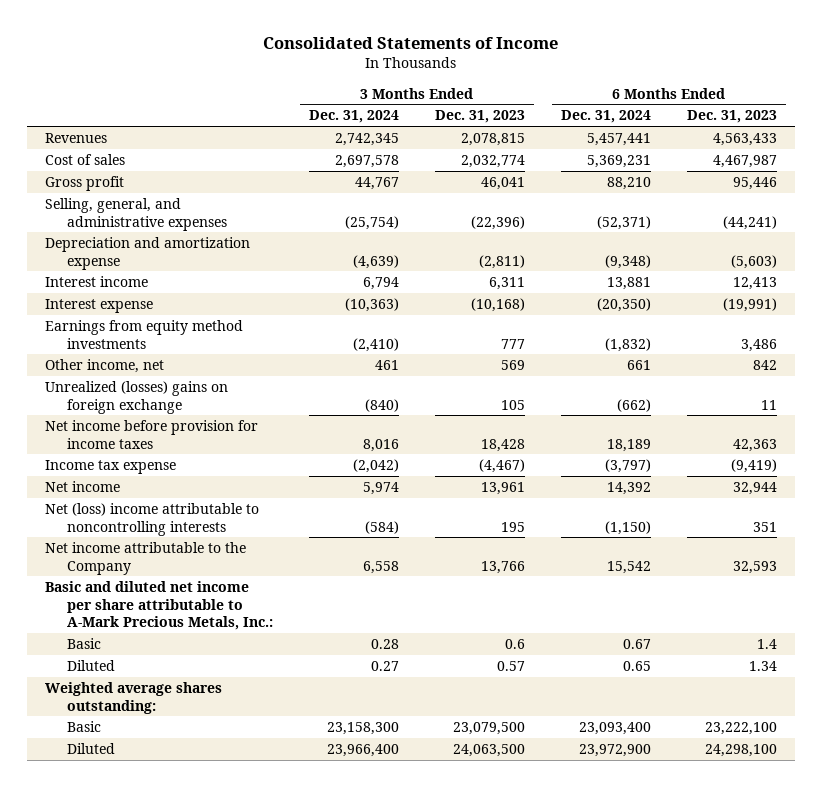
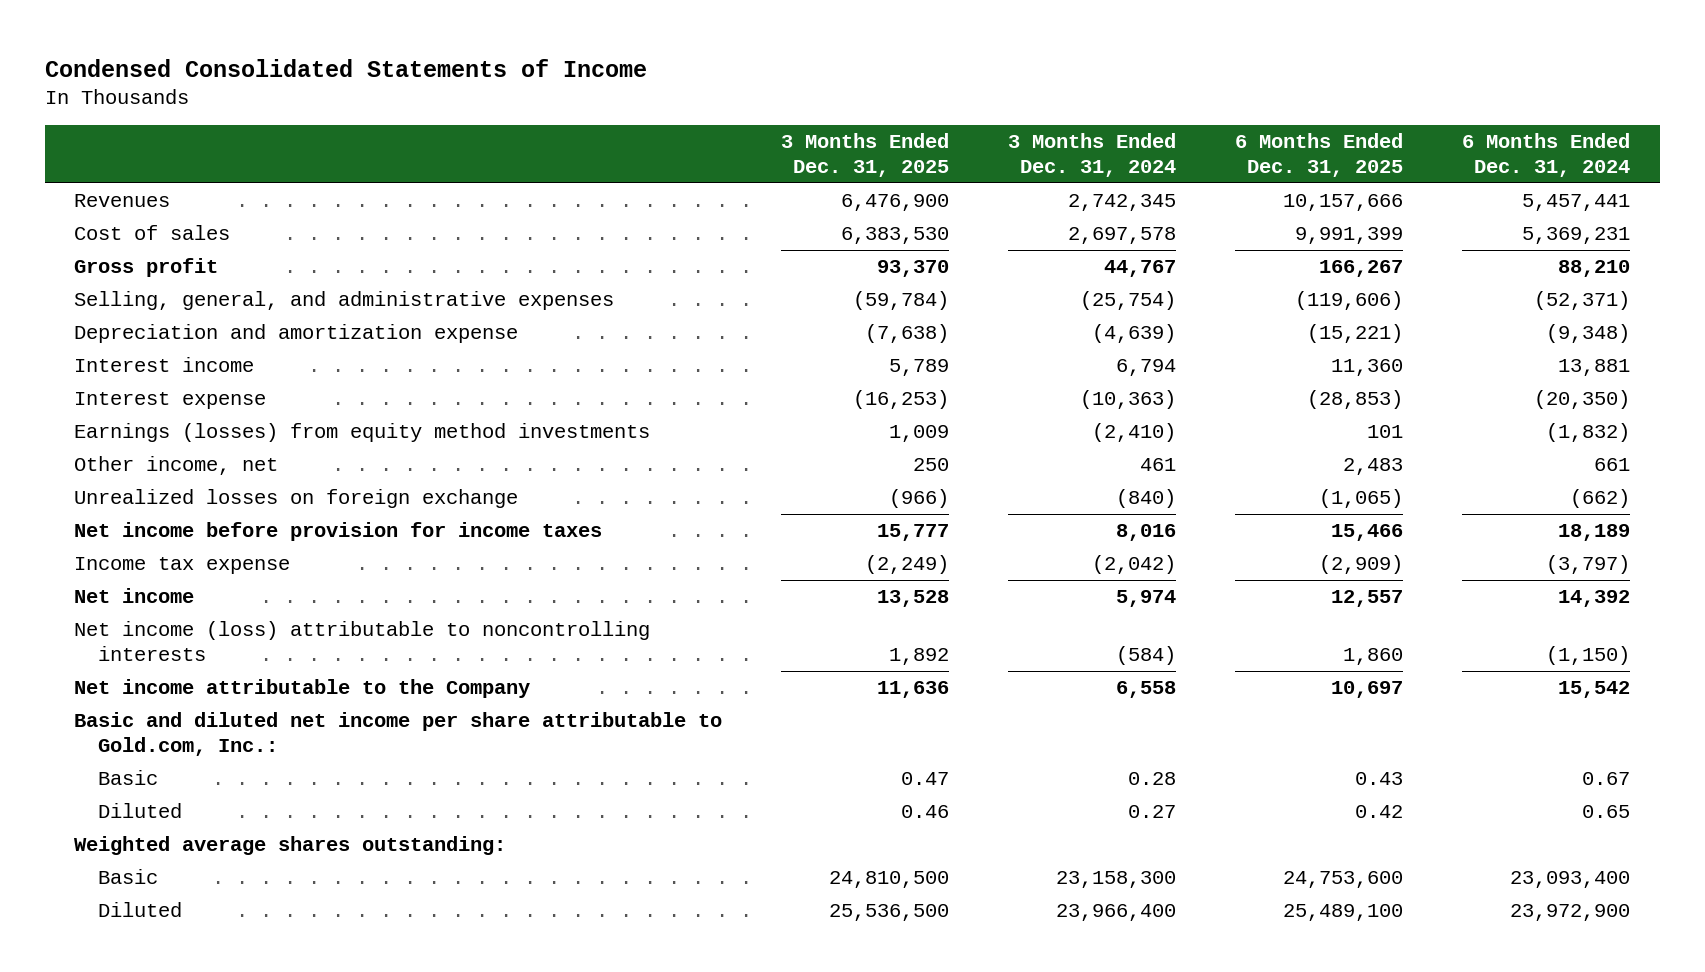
- Consolidated Statements of Income
+ Condensed Consolidated Statements of Income
- | 3 Months Ended Dec. 31, 2024 | 3 Months Ended Dec. 31, 2023 | 6 Months Ended Dec. 31, 2024 | 6 Months Ended Dec. 31, 2023
+ | 3 Months Ended Dec. 31, 2025 | 3 Months Ended Dec. 31, 2024 | 6 Months Ended Dec. 31, 2025 | 6 Months Ended Dec. 31, 2024
- Earnings from equity method investments | (2,410) | 777 | (1,832) | 3,486
+ Earnings (losses) from equity method investments | 1,009 | (2,410) | 101 | (1,832)
- Unrealized (losses) gains on foreign exchange | (840) | 105 | (662) | 11
+ Unrealized losses on foreign exchange | (966) | (840) | (1,065) | (662)
- Net (loss) income attributable to noncontrolling interests | (584) | 195 | (1,150) | 351
+ Net income (loss) attributable to noncontrolling interests | 1,892 | (584) | 1,860 | (1,150)
- Basic and diluted net income per share attributable to A-Mark Precious Metals, Inc.:
+ Basic and diluted net income per share attributable to Gold.com, Inc.:

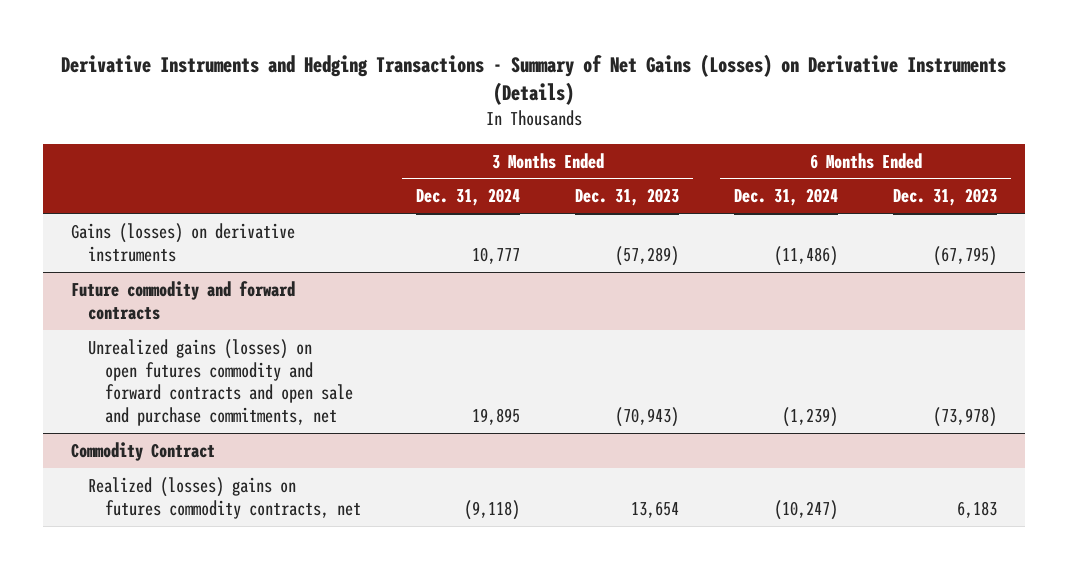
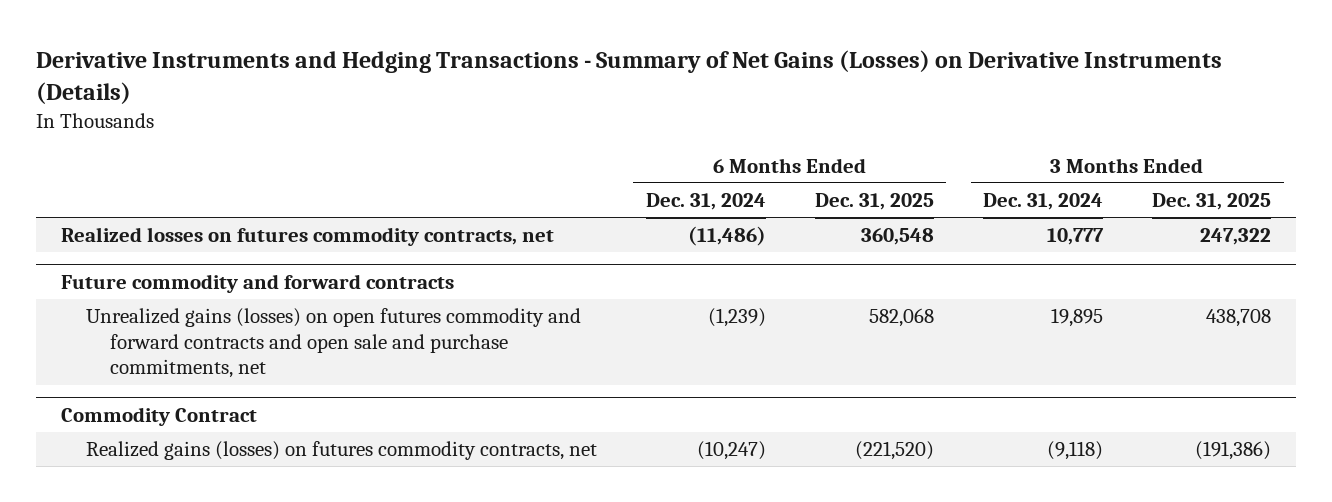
- | 3 Months Ended Dec. 31, 2024 | 3 Months Ended Dec. 31, 2023 | 6 Months Ended Dec. 31, 2024 | 6 Months Ended Dec. 31, 2023
+ | 6 Months Ended Dec. 31, 2024 | 6 Months Ended Dec. 31, 2025 | 3 Months Ended Dec. 31, 2024 | 3 Months Ended Dec. 31, 2025
- Gains (losses) on derivative instruments | 10,777 | (57,289) | (11,486) | (67,795)
+ Realized losses on futures commodity contracts, net | (11,486) | 360,548 | 10,777 | 247,322
@ Commodity Contract
- Realized (losses) gains on futures commodity contracts, net | (9,118) | 13,654 | (10,247) | 6,183
+ Realized gains (losses) on futures commodity contracts, net | (10,247) | (221,520) | (9,118) | (191,386)

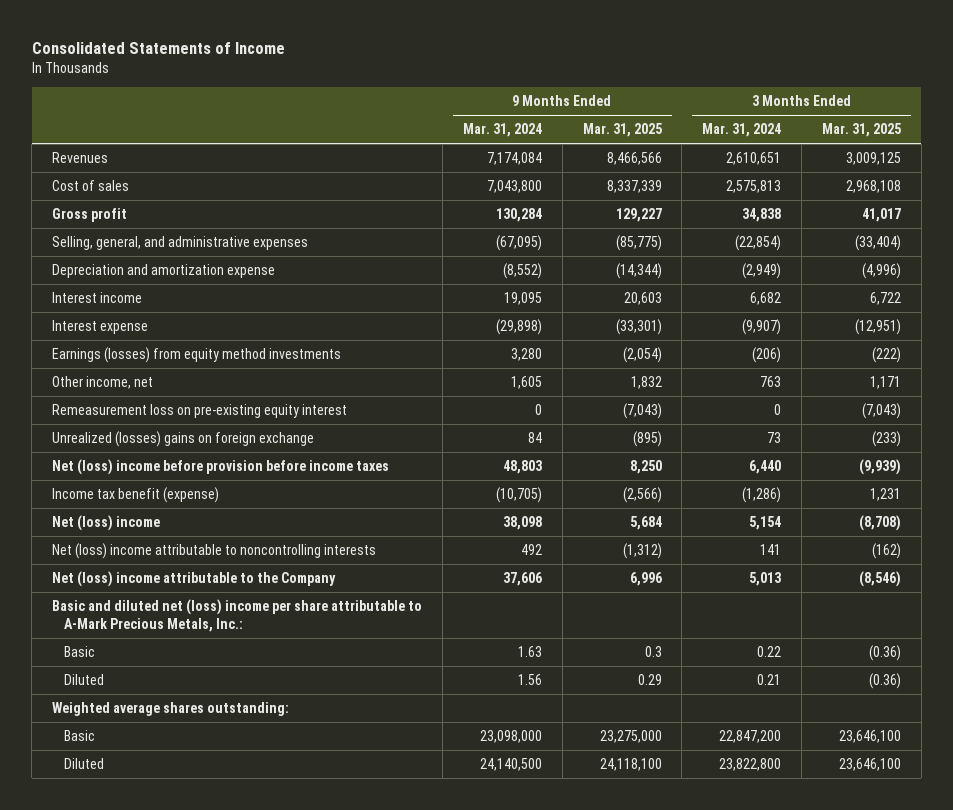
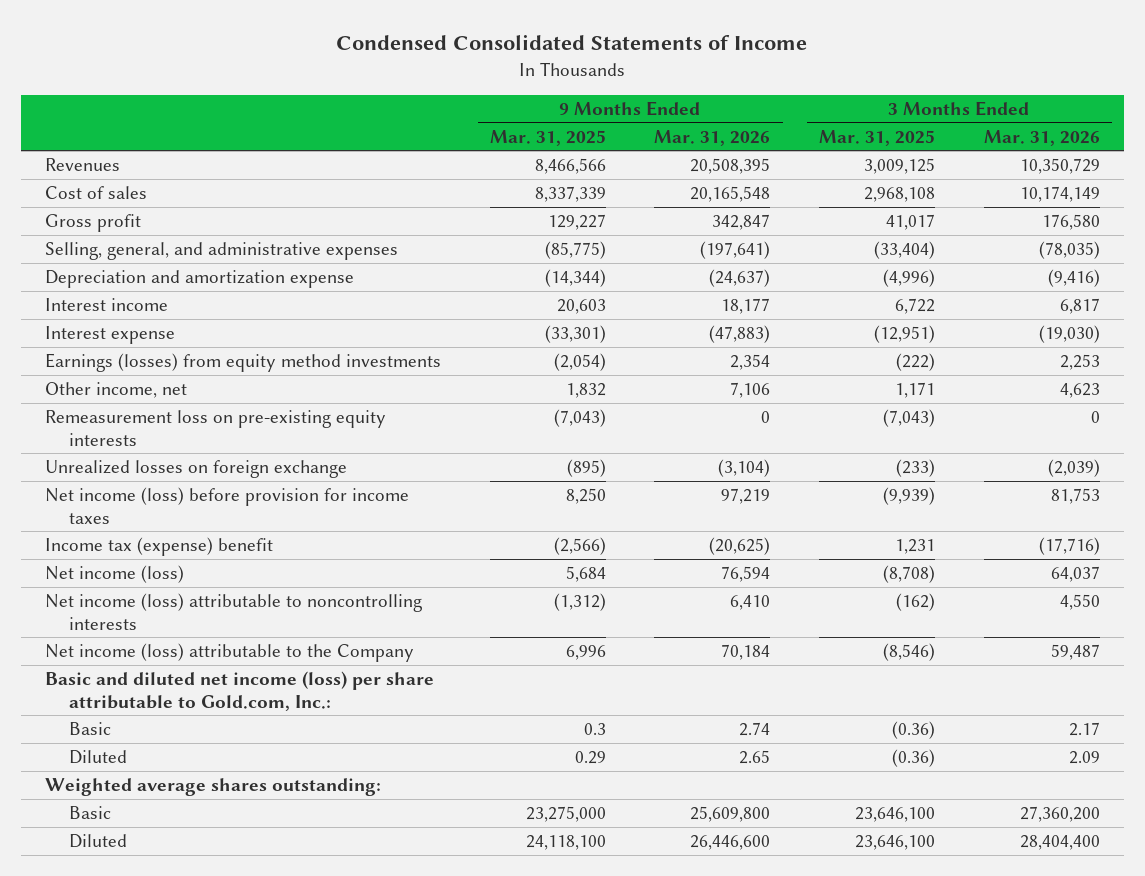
- Consolidated Statements of Income
+ Condensed Consolidated Statements of Income
- | 9 Months Ended Mar. 31, 2024 | 9 Months Ended Mar. 31, 2025 | 3 Months Ended Mar. 31, 2024 | 3 Months Ended Mar. 31, 2025
+ | 9 Months Ended Mar. 31, 2025 | 9 Months Ended Mar. 31, 2026 | 3 Months Ended Mar. 31, 2025 | 3 Months Ended Mar. 31, 2026
- Remeasurement loss on pre-existing equity interest | 0 | (7,043) | 0 | (7,043)
- Unrealized (losses) gains on foreign exchange | 84 | (895) | 73 | (233)
- Net (loss) income before provision before income taxes | 48,803 | 8,250 | 6,440 | (9,939)
- Income tax benefit (expense) | (10,705) | (2,566) | (1,286) | 1,231
- Net (loss) income | 38,098 | 5,684 | 5,154 | (8,708)
- Net (loss) income attributable to noncontrolling interests | 492 | (1,312) | 141 | (162)
- Net (loss) income attributable to the Company | 37,606 | 6,996 | 5,013 | (8,546)
- Basic and diluted net (loss) income per share attributable to A-Mark Precious Metals, Inc.:
+ Remeasurement loss on pre-existing equity interests | (7,043) | 0 | (7,043) | 0
+ Unrealized losses on foreign exchange | (895) | (3,104) | (233) | (2,039)
+ Net income (loss) before provision for income taxes | 8,250 | 97,219 | (9,939) | 81,753
+ Income tax (expense) benefit | (2,566) | (20,625) | 1,231 | (17,716)
+ Net income (loss) | 5,684 | 76,594 | (8,708) | 64,037
+ Net income (loss) attributable to noncontrolling interests | (1,312) | 6,410 | (162) | 4,550
+ Net income (loss) attributable to the Company | 6,996 | 70,184 | (8,546) | 59,487
+ Basic and diluted net income (loss) per share attributable to Gold.com, Inc.:

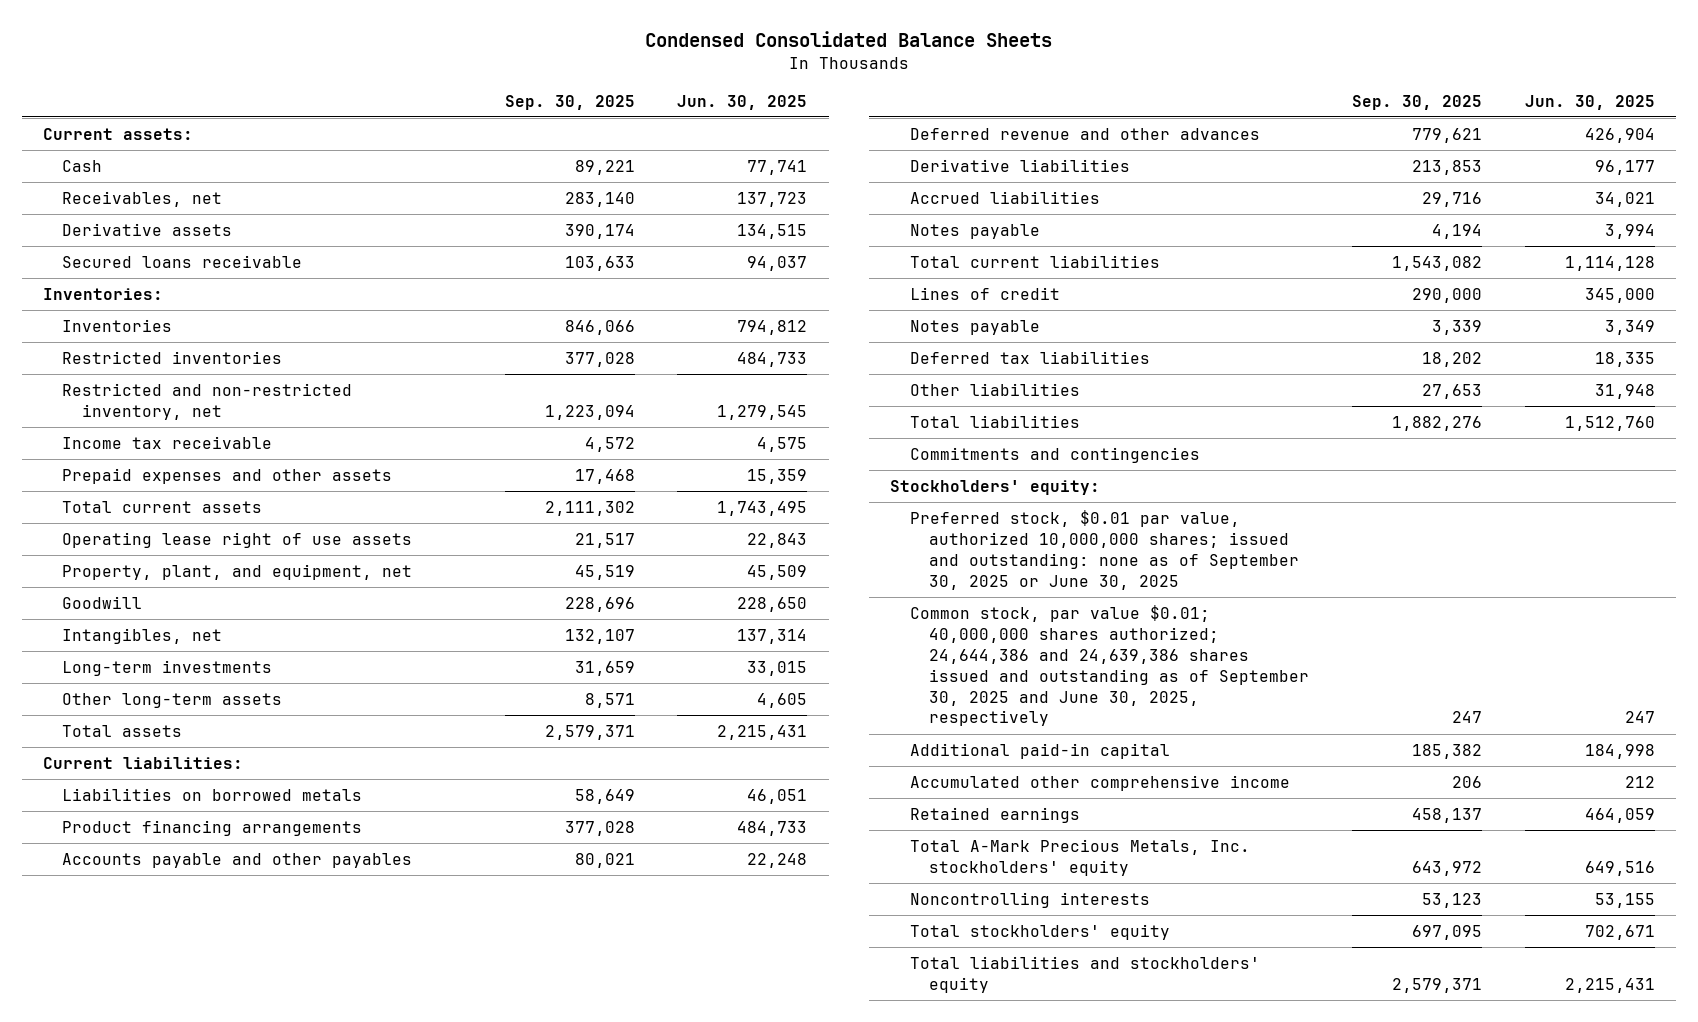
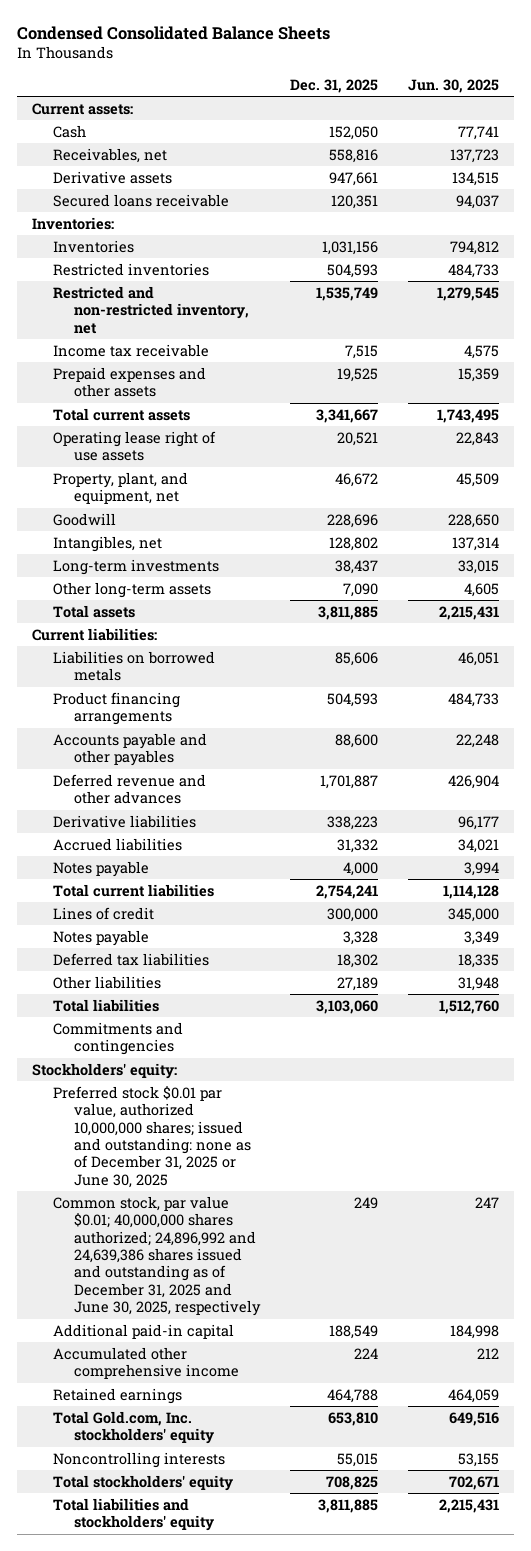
- | Sep. 30, 2025 | Jun. 30, 2025
+ | Dec. 31, 2025 | Jun. 30, 2025
- Preferred stock, $0.01 par value, authorized 10,000,000 shares; issued and outstanding: none as of September 30, 2025 or June 30, 2025
- Common stock, par value $0.01; 40,000,000 shares authorized; 24,644,386 and 24,639,386 shares issued and outstanding as of September 30, 2025 and June 30, 2025, respectively | 247 | 247
+ Preferred stock $0.01 par value, authorized 10,000,000 shares; issued and outstanding: none as of December 31, 2025 or June 30, 2025
+ Common stock, par value $0.01; 40,000,000 shares authorized; 24,896,992 and 24,639,386 shares issued and outstanding as of December 31, 2025 and June 30, 2025, respectively | 249 | 247
- Total A-Mark Precious Metals, Inc. stockholders' equity | 643,972 | 649,516
+ Total Gold.com, Inc. stockholders' equity | 653,810 | 649,516

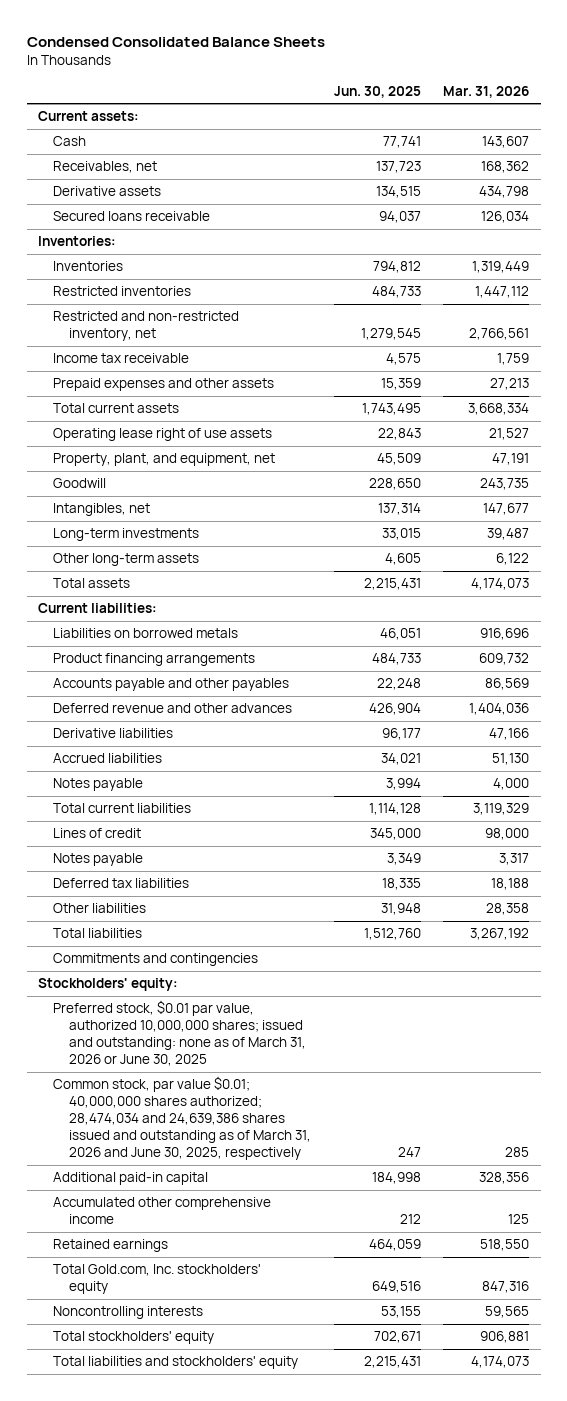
- | Dec. 31, 2025 | Jun. 30, 2025
+ | Jun. 30, 2025 | Mar. 31, 2026
- Preferred stock $0.01 par value, authorized 10,000,000 shares; issued and outstanding: none as of December 31, 2025 or June 30, 2025
- Common stock, par value $0.01; 40,000,000 shares authorized; 24,896,992 and 24,639,386 shares issued and outstanding as of December 31, 2025 and June 30, 2025, respectively | 249 | 247
+ Preferred stock, $0.01 par value, authorized 10,000,000 shares; issued and outstanding: none as of March 31, 2026 or June 30, 2025
+ Common stock, par value $0.01; 40,000,000 shares authorized; 28,474,034 and 24,639,386 shares issued and outstanding as of March 31, 2026 and June 30, 2025, respectively | 247 | 285

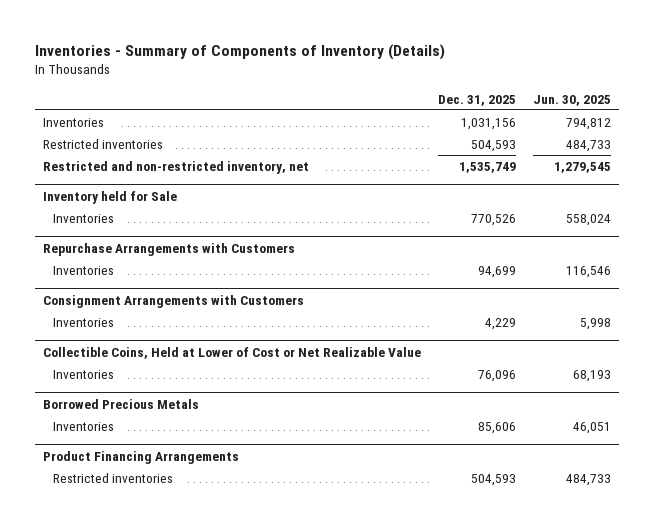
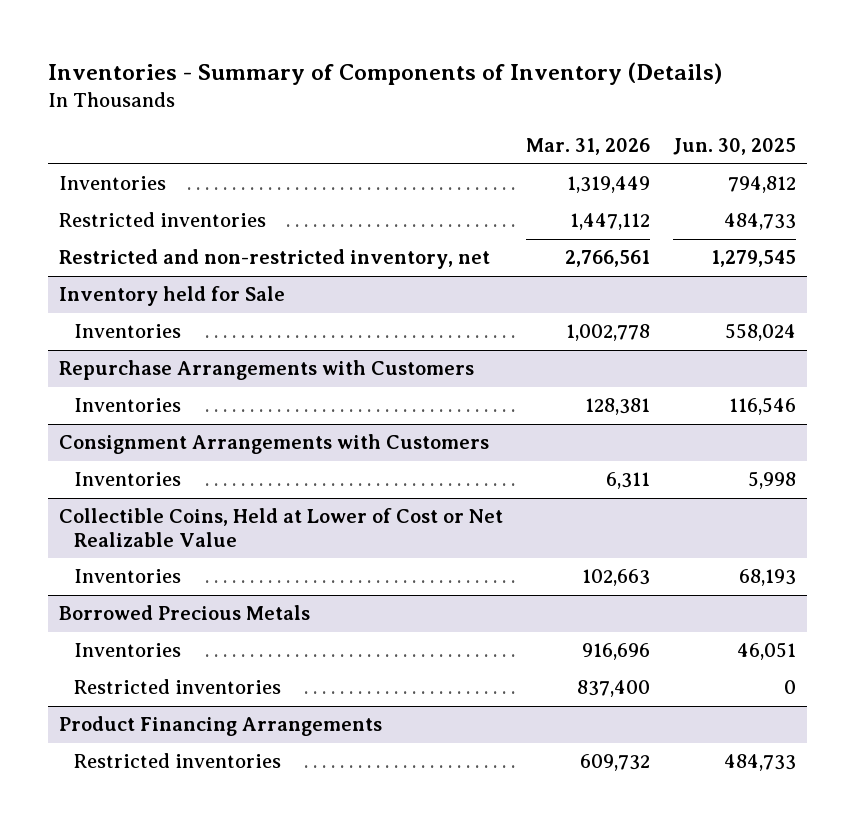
- | Dec. 31, 2025 | Jun. 30, 2025
+ | Mar. 31, 2026 | Jun. 30, 2025
@ Borrowed Precious Metals
+ Restricted inventories | 837,400 | 0

